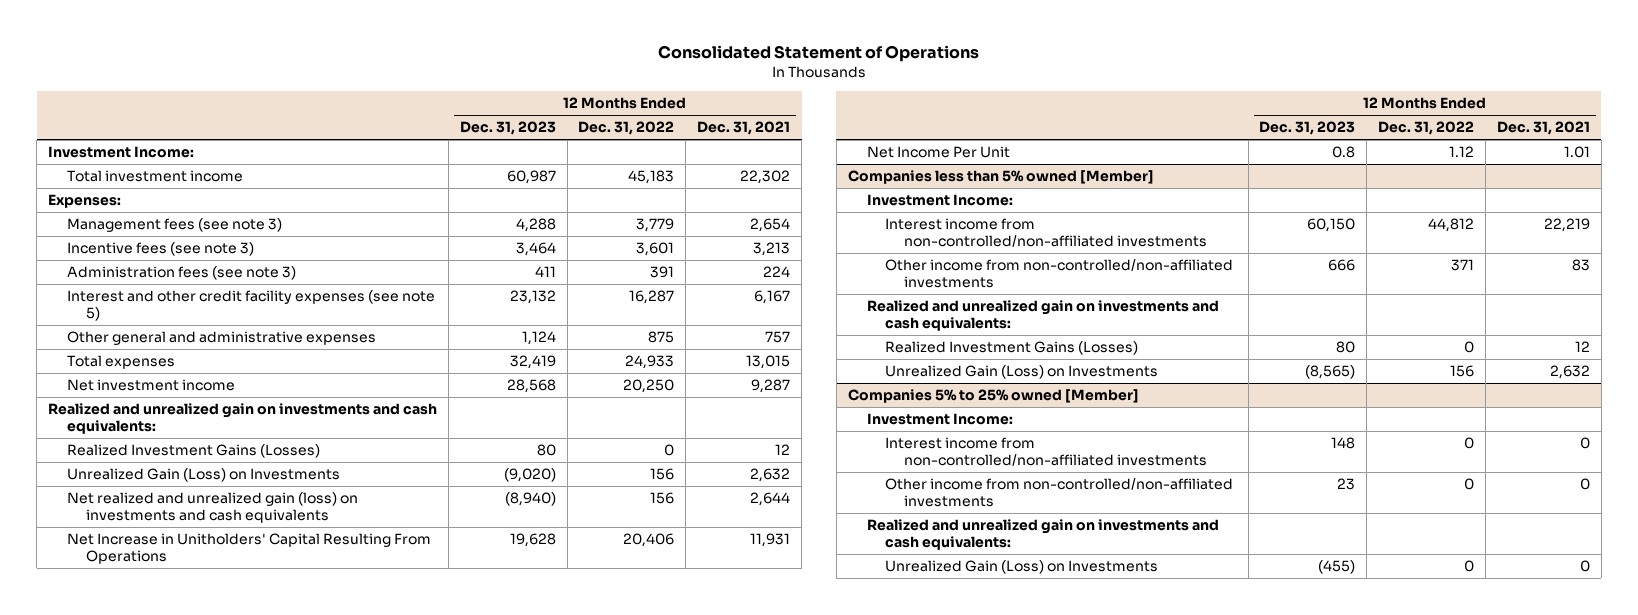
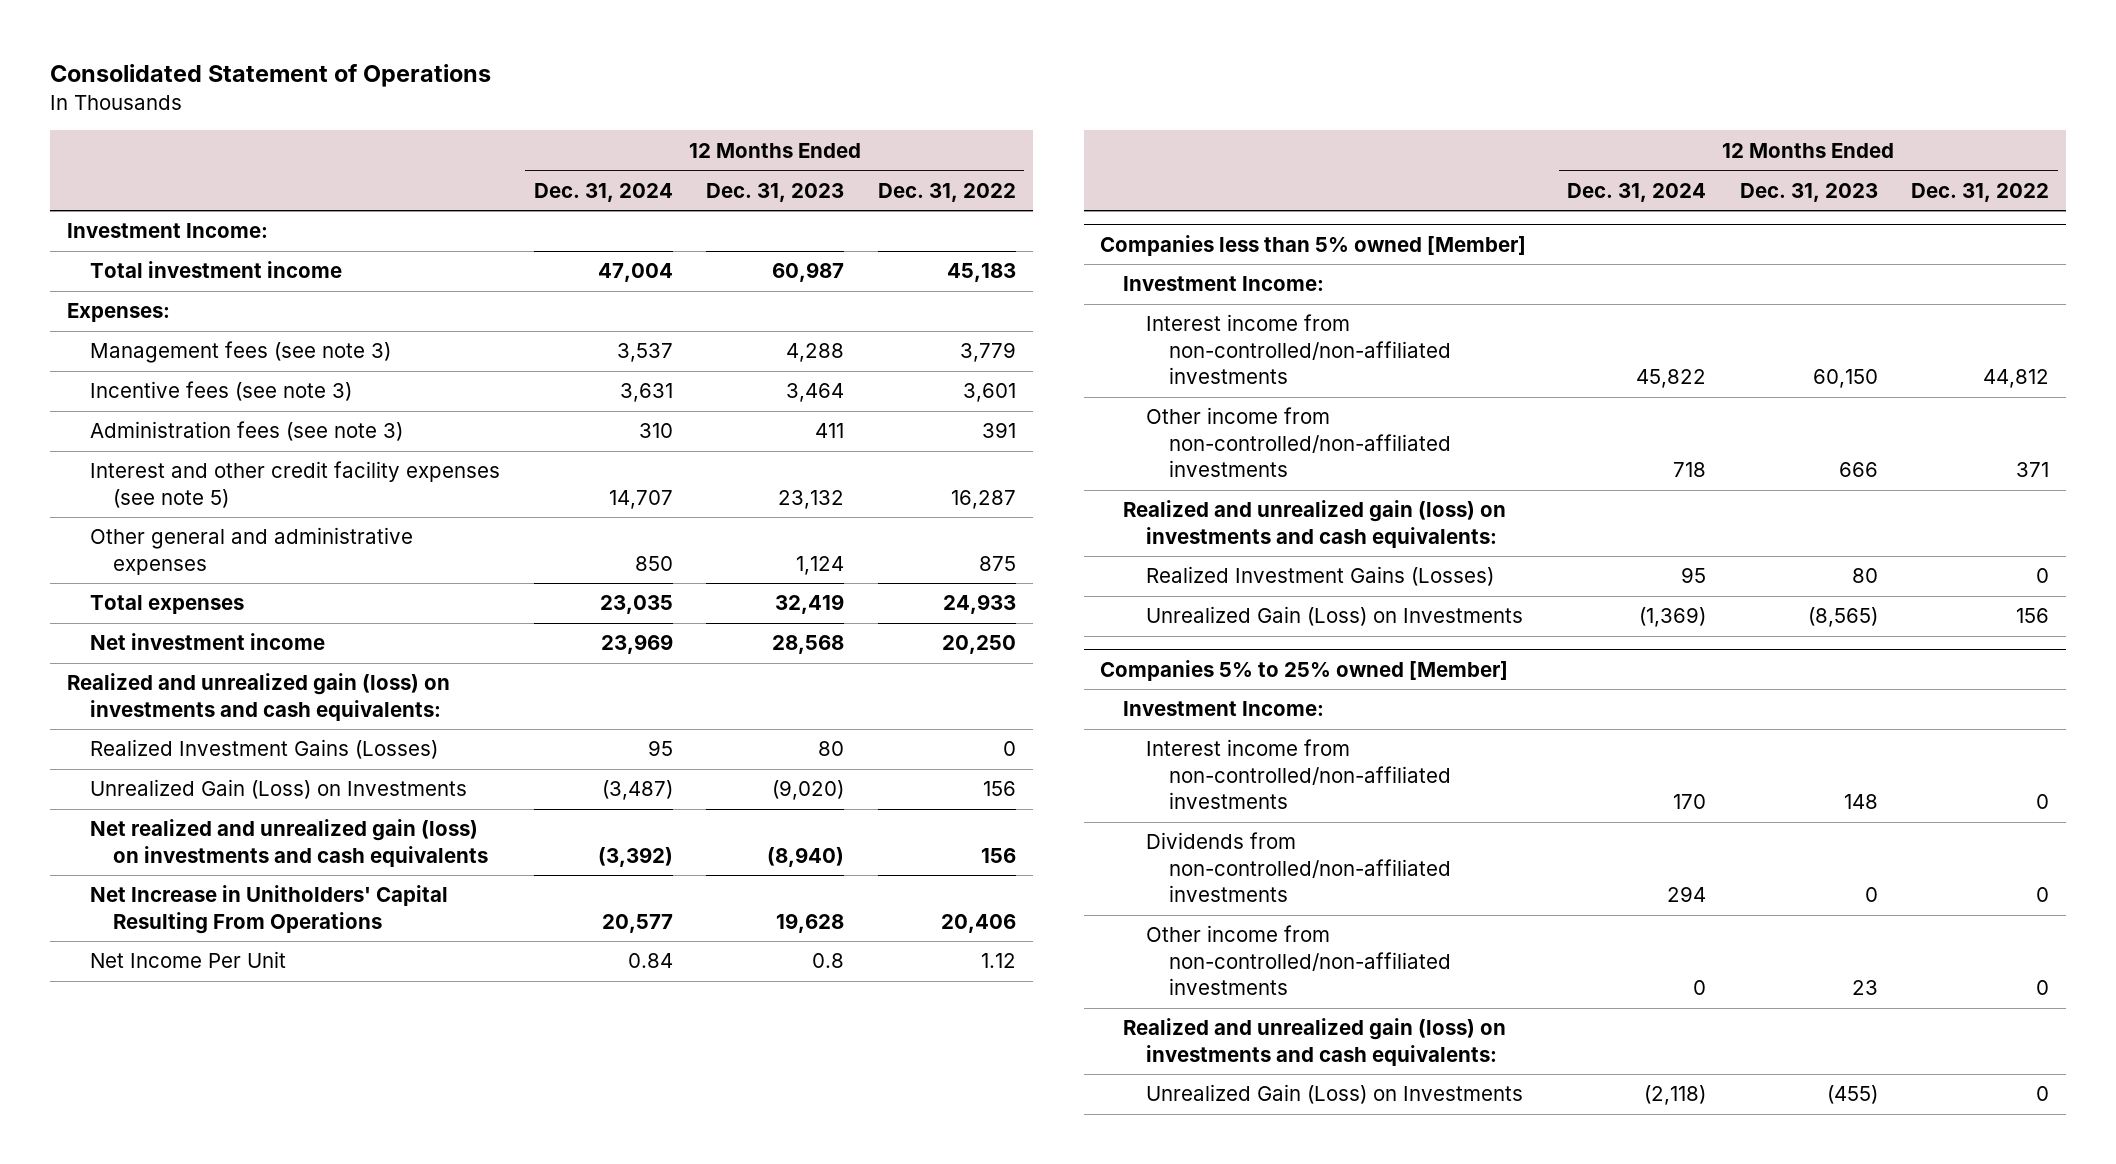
- | 12 Months Ended Dec. 31, 2023 | 12 Months Ended Dec. 31, 2022 | 12 Months Ended Dec. 31, 2021
+ | 12 Months Ended Dec. 31, 2024 | 12 Months Ended Dec. 31, 2023 | 12 Months Ended Dec. 31, 2022
- Realized and unrealized gain on investments and cash equivalents:
+ Realized and unrealized gain (loss) on investments and cash equivalents:
@ Companies less than 5% owned [Member]
- Realized and unrealized gain on investments and cash equivalents:
+ Realized and unrealized gain (loss) on investments and cash equivalents:
@ Companies 5% to 25% owned [Member]
+ Dividends from non-controlled/non-affiliated investments | 294 | 0 | 0
- Realized and unrealized gain on investments and cash equivalents:
+ Realized and unrealized gain (loss) on investments and cash equivalents:

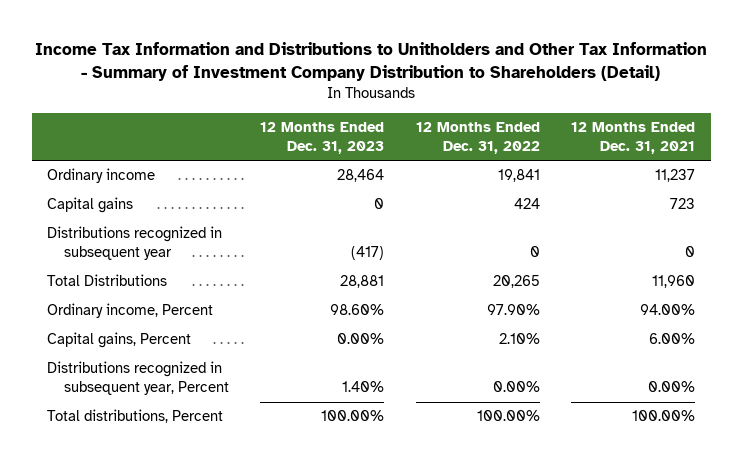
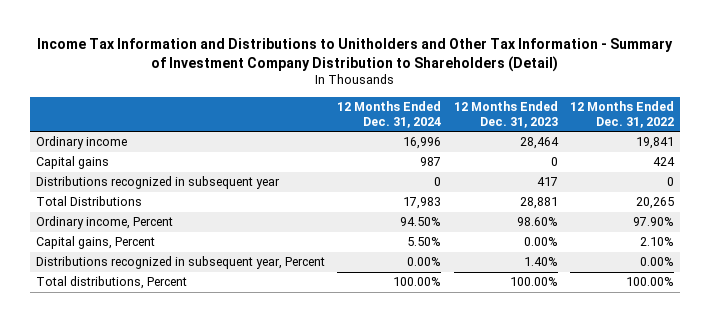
- | 12 Months Ended Dec. 31, 2023 | 12 Months Ended Dec. 31, 2022 | 12 Months Ended Dec. 31, 2021
+ | 12 Months Ended Dec. 31, 2024 | 12 Months Ended Dec. 31, 2023 | 12 Months Ended Dec. 31, 2022
- Distributions recognized in subsequent year | (417) | 0 | 0
+ Distributions recognized in subsequent year | 0 | 417 | 0

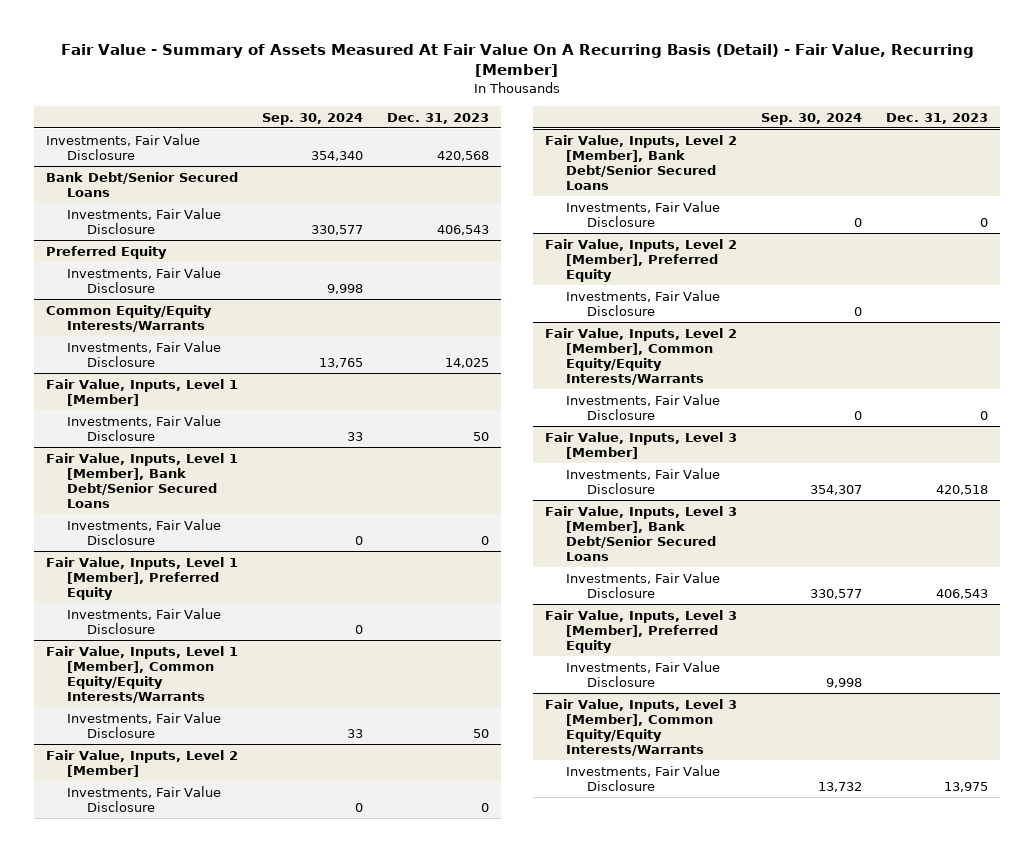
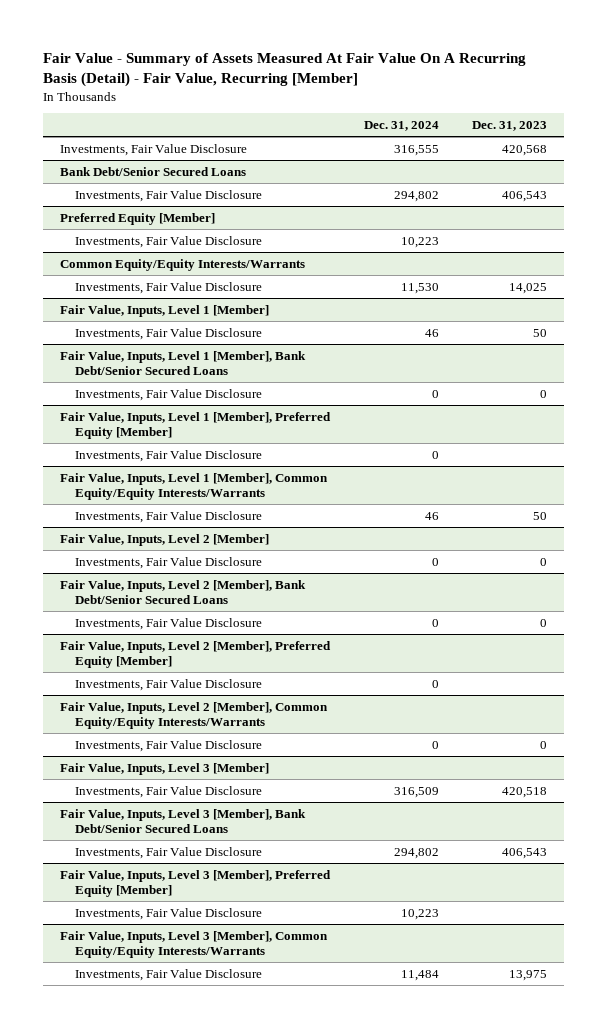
- | Sep. 30, 2024 | Dec. 31, 2023
+ | Dec. 31, 2024 | Dec. 31, 2023
- Preferred Equity
+ Preferred Equity [Member]
- Fair Value, Inputs, Level 1 [Member], Preferred Equity
+ Fair Value, Inputs, Level 1 [Member], Preferred Equity [Member]
- Fair Value, Inputs, Level 2 [Member], Preferred Equity
+ Fair Value, Inputs, Level 2 [Member], Preferred Equity [Member]
- Fair Value, Inputs, Level 3 [Member], Preferred Equity
+ Fair Value, Inputs, Level 3 [Member], Preferred Equity [Member]

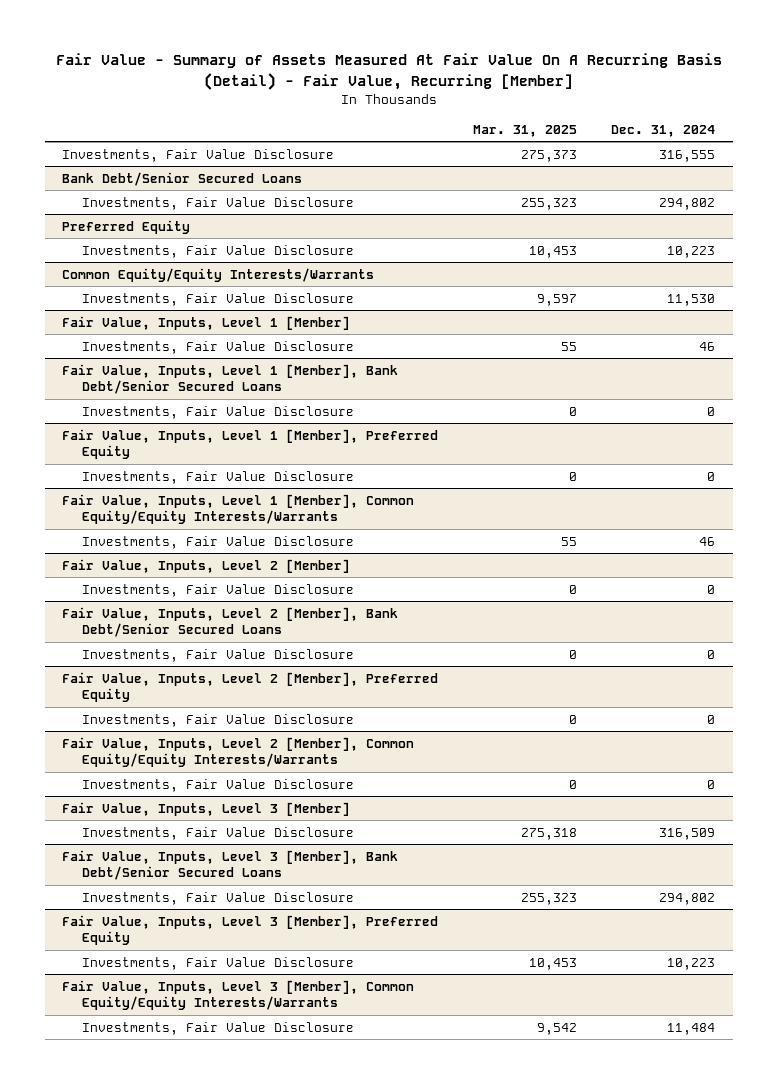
- | Dec. 31, 2024 | Dec. 31, 2023
+ | Mar. 31, 2025 | Dec. 31, 2024
- Preferred Equity [Member]
+ Preferred Equity
- Fair Value, Inputs, Level 1 [Member], Preferred Equity [Member]
+ Fair Value, Inputs, Level 1 [Member], Preferred Equity
- Fair Value, Inputs, Level 2 [Member], Preferred Equity [Member]
+ Fair Value, Inputs, Level 2 [Member], Preferred Equity
- Fair Value, Inputs, Level 3 [Member], Preferred Equity [Member]
+ Fair Value, Inputs, Level 3 [Member], Preferred Equity

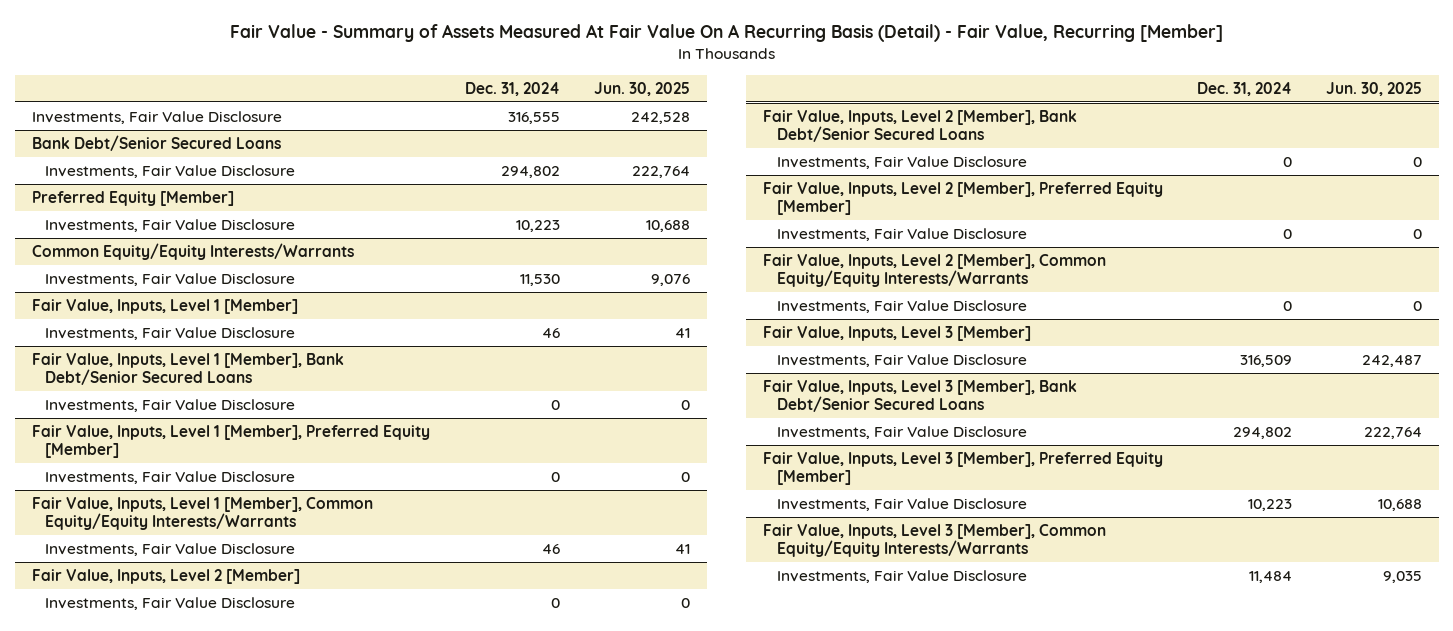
- | Mar. 31, 2025 | Dec. 31, 2024
+ | Dec. 31, 2024 | Jun. 30, 2025
- Preferred Equity
+ Preferred Equity [Member]
- Fair Value, Inputs, Level 1 [Member], Preferred Equity
+ Fair Value, Inputs, Level 1 [Member], Preferred Equity [Member]
- Fair Value, Inputs, Level 2 [Member], Preferred Equity
+ Fair Value, Inputs, Level 2 [Member], Preferred Equity [Member]
- Fair Value, Inputs, Level 3 [Member], Preferred Equity
+ Fair Value, Inputs, Level 3 [Member], Preferred Equity [Member]

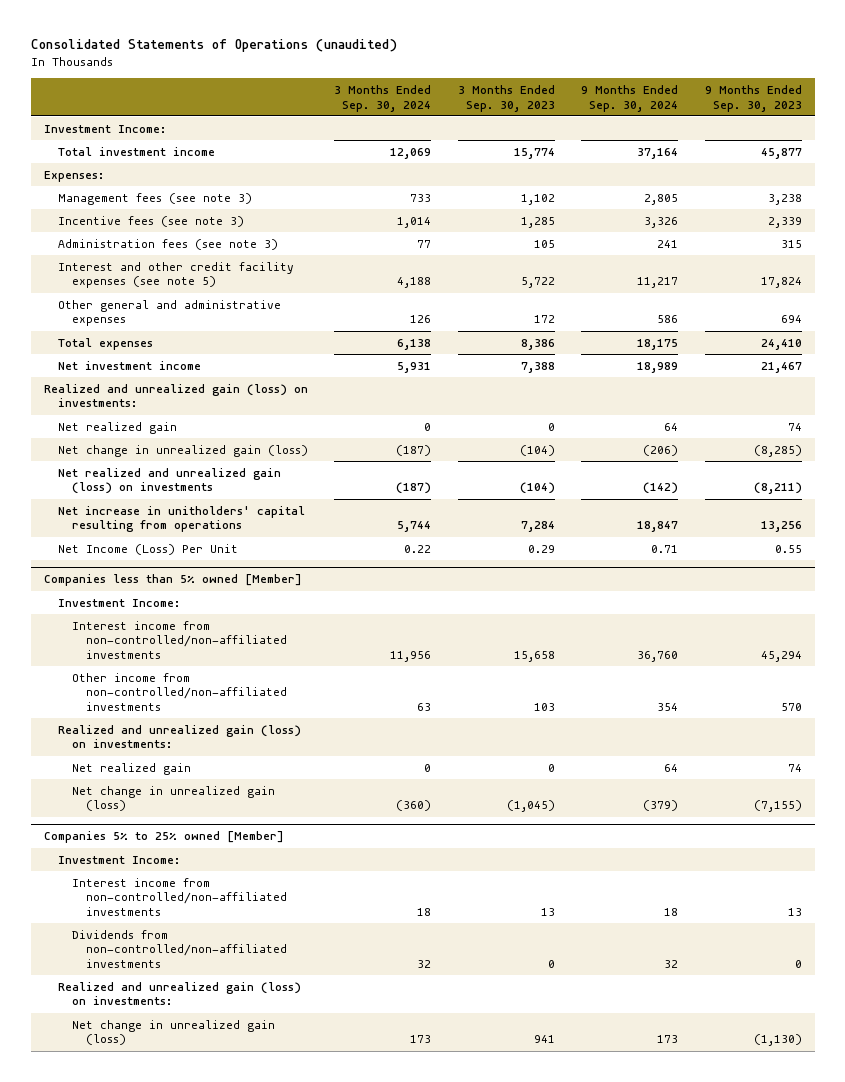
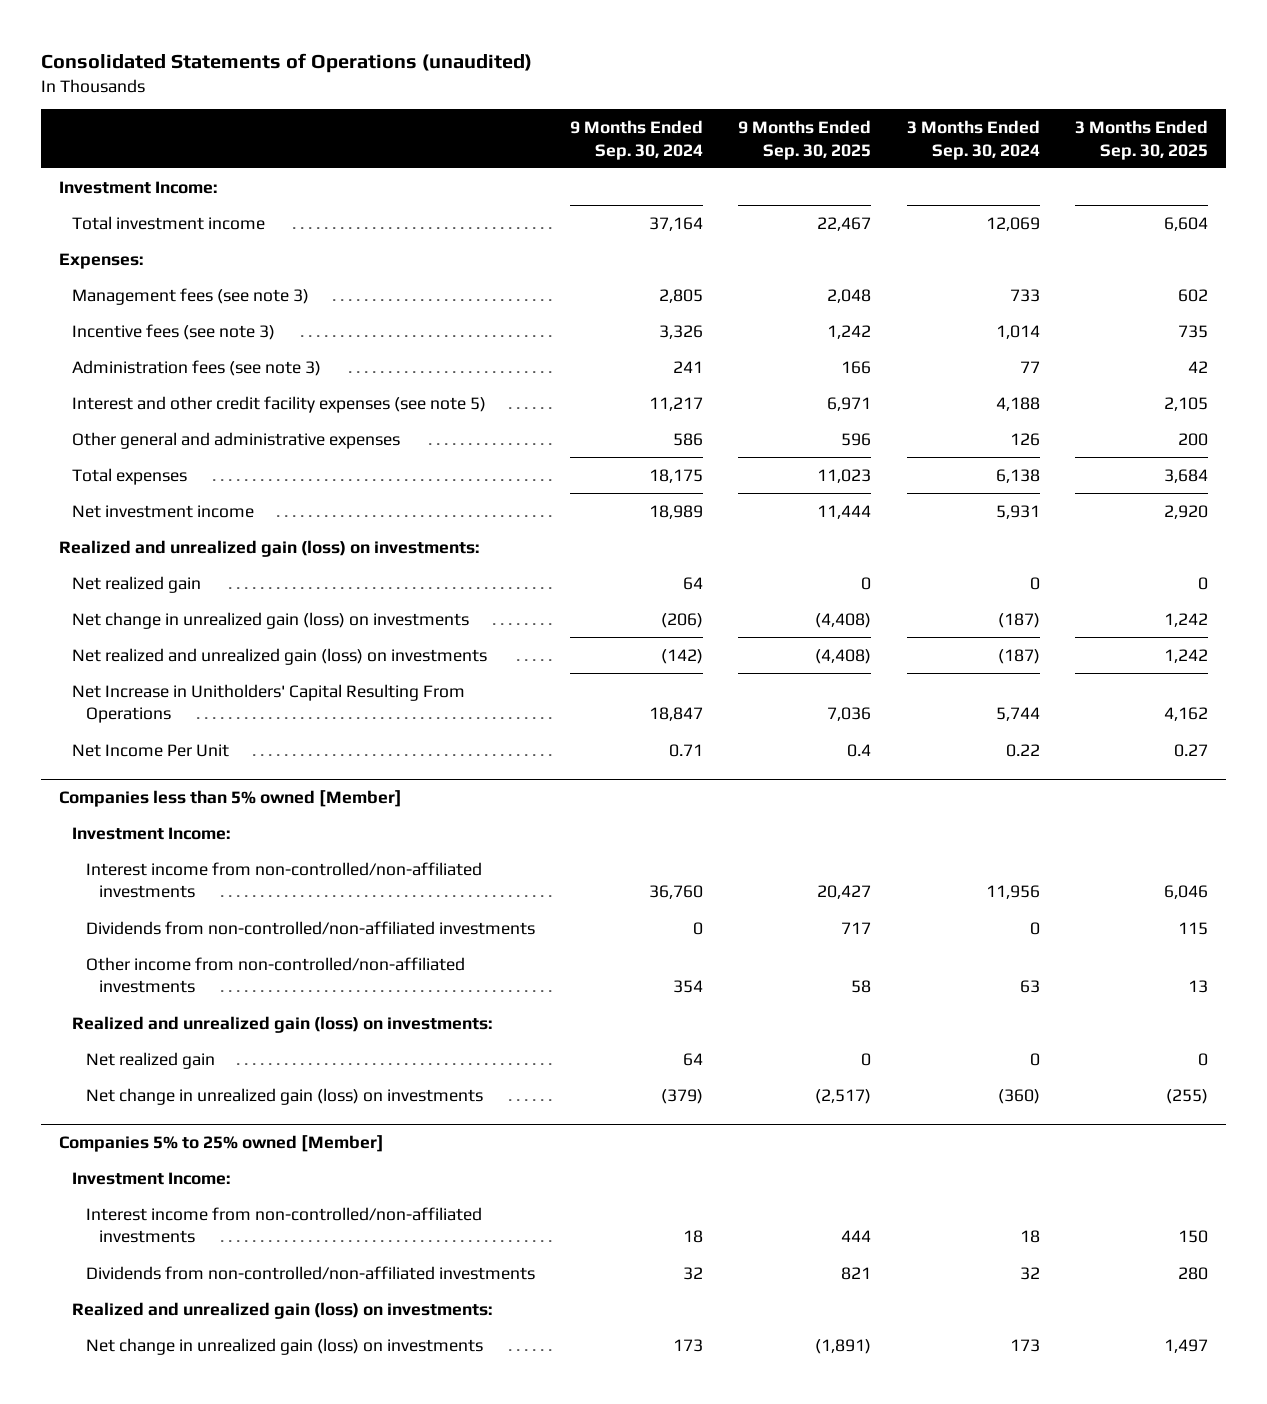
- | 3 Months Ended Sep. 30, 2024 | 3 Months Ended Sep. 30, 2023 | 9 Months Ended Sep. 30, 2024 | 9 Months Ended Sep. 30, 2023
+ | 9 Months Ended Sep. 30, 2024 | 9 Months Ended Sep. 30, 2025 | 3 Months Ended Sep. 30, 2024 | 3 Months Ended Sep. 30, 2025
- Net change in unrealized gain (loss) | (187) | (104) | (206) | (8,285)
+ Net change in unrealized gain (loss) on investments | (206) | (4,408) | (187) | 1,242
- Net increase in unitholders' capital resulting from operations | 5,744 | 7,284 | 18,847 | 13,256
- Net Income (Loss) Per Unit | 0.22 | 0.29 | 0.71 | 0.55
+ Net Increase in Unitholders' Capital Resulting From Operations | 18,847 | 7,036 | 5,744 | 4,162
+ Net Income Per Unit | 0.71 | 0.4 | 0.22 | 0.27
@ Companies less than 5% owned [Member]
+ Dividends from non-controlled/non-affiliated investments | 0 | 717 | 0 | 115
- Net change in unrealized gain (loss) | (360) | (1,045) | (379) | (7,155)
+ Net change in unrealized gain (loss) on investments | (379) | (2,517) | (360) | (255)
@ Companies 5% to 25% owned [Member]
- Net change in unrealized gain (loss) | 173 | 941 | 173 | (1,130)
+ Net change in unrealized gain (loss) on investments | 173 | (1,891) | 173 | 1,497

